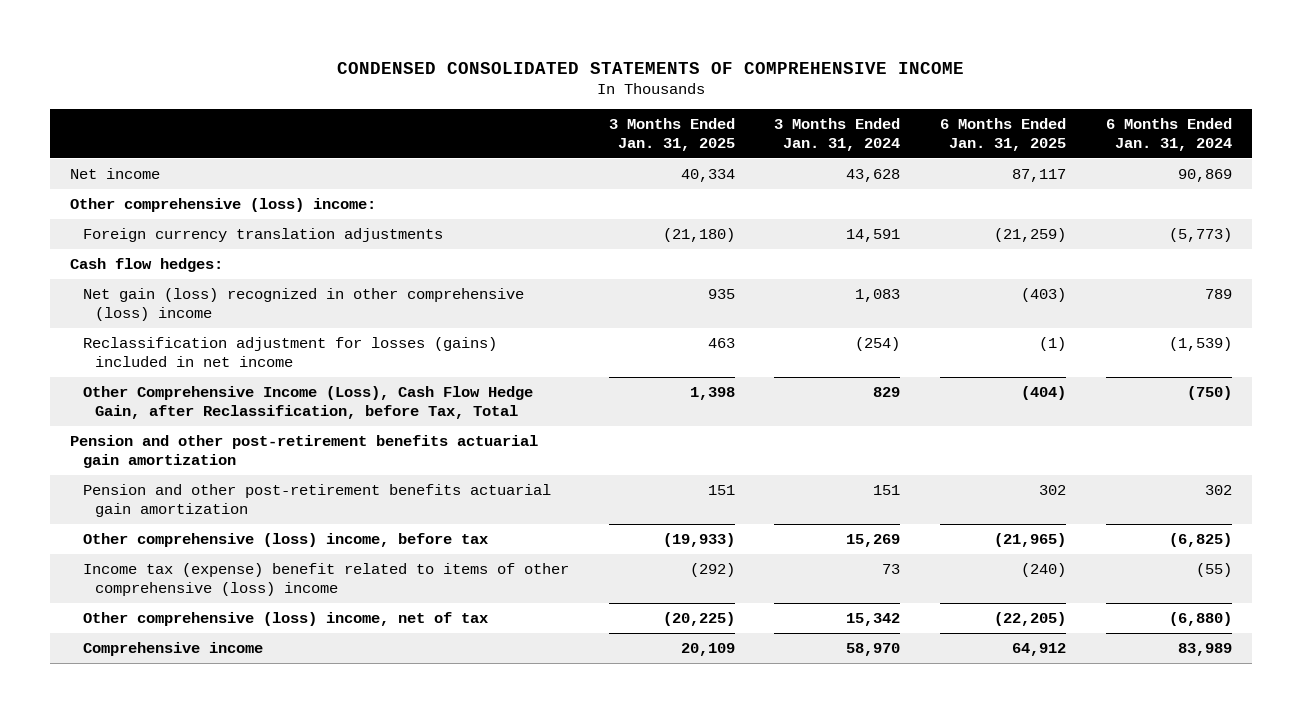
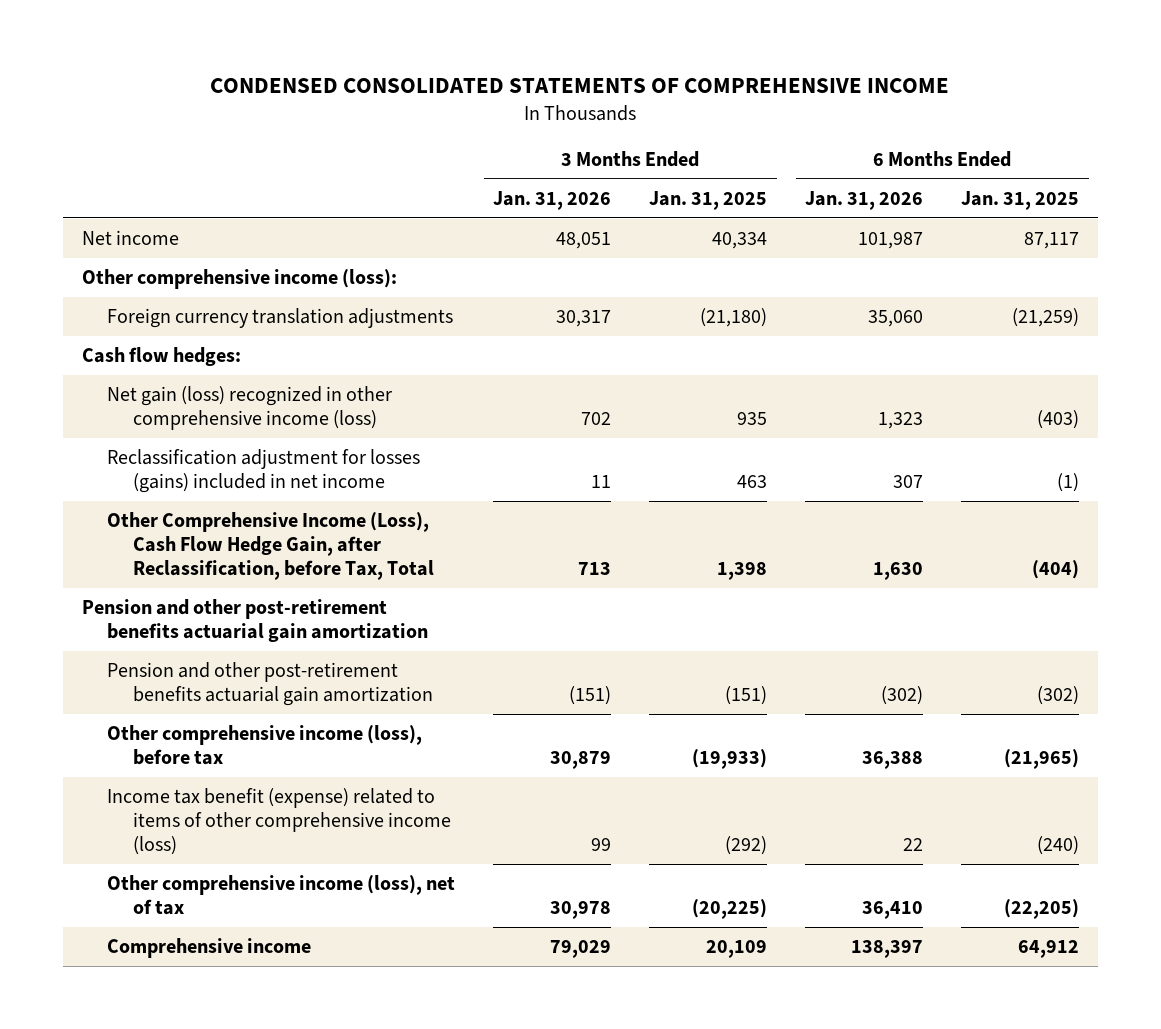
- | 3 Months Ended Jan. 31, 2025 | 3 Months Ended Jan. 31, 2024 | 6 Months Ended Jan. 31, 2025 | 6 Months Ended Jan. 31, 2024
+ | 3 Months Ended Jan. 31, 2026 | 3 Months Ended Jan. 31, 2025 | 6 Months Ended Jan. 31, 2026 | 6 Months Ended Jan. 31, 2025
- Other comprehensive (loss) income:
+ Other comprehensive income (loss):
- Net gain (loss) recognized in other comprehensive (loss) income | 935 | 1,083 | (403) | 789
+ Net gain (loss) recognized in other comprehensive income (loss) | 702 | 935 | 1,323 | (403)
- Pension and other post-retirement benefits actuarial gain amortization | 151 | 151 | 302 | 302
- Other comprehensive (loss) income, before tax | (19,933) | 15,269 | (21,965) | (6,825)
- Income tax (expense) benefit related to items of other comprehensive (loss) income | (292) | 73 | (240) | (55)
- Other comprehensive (loss) income, net of tax | (20,225) | 15,342 | (22,205) | (6,880)
+ Pension and other post-retirement benefits actuarial gain amortization | (151) | (151) | (302) | (302)
+ Other comprehensive income (loss), before tax | 30,879 | (19,933) | 36,388 | (21,965)
+ Income tax benefit (expense) related to items of other comprehensive income (loss) | 99 | (292) | 22 | (240)
+ Other comprehensive income (loss), net of tax | 30,978 | (20,225) | 36,410 | (22,205)

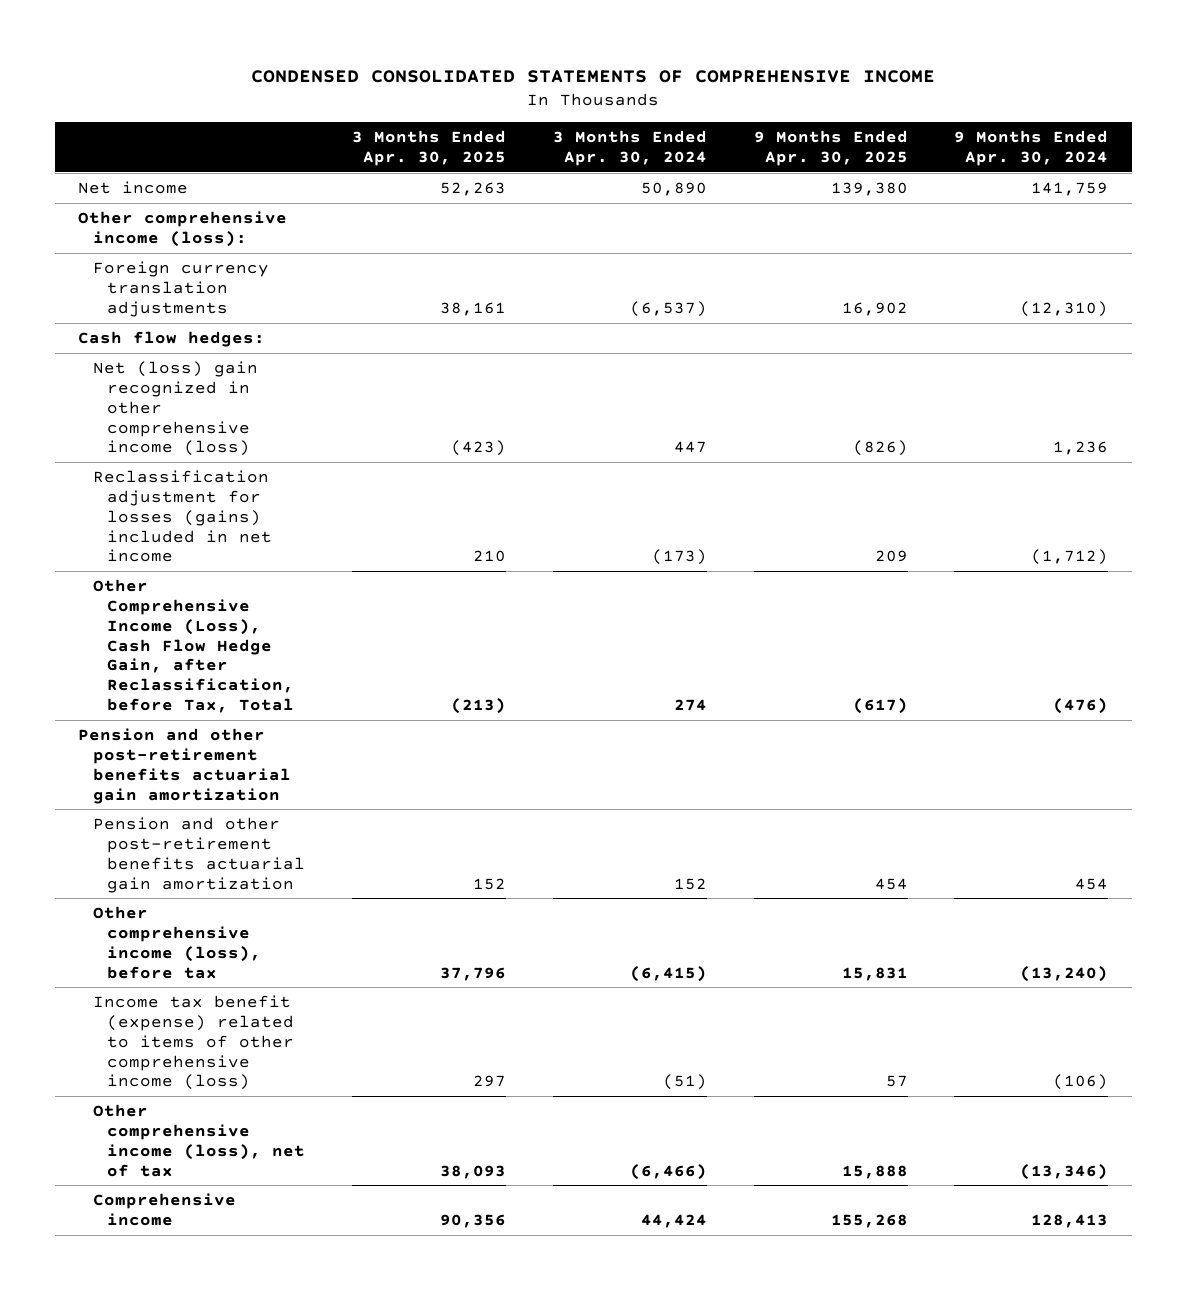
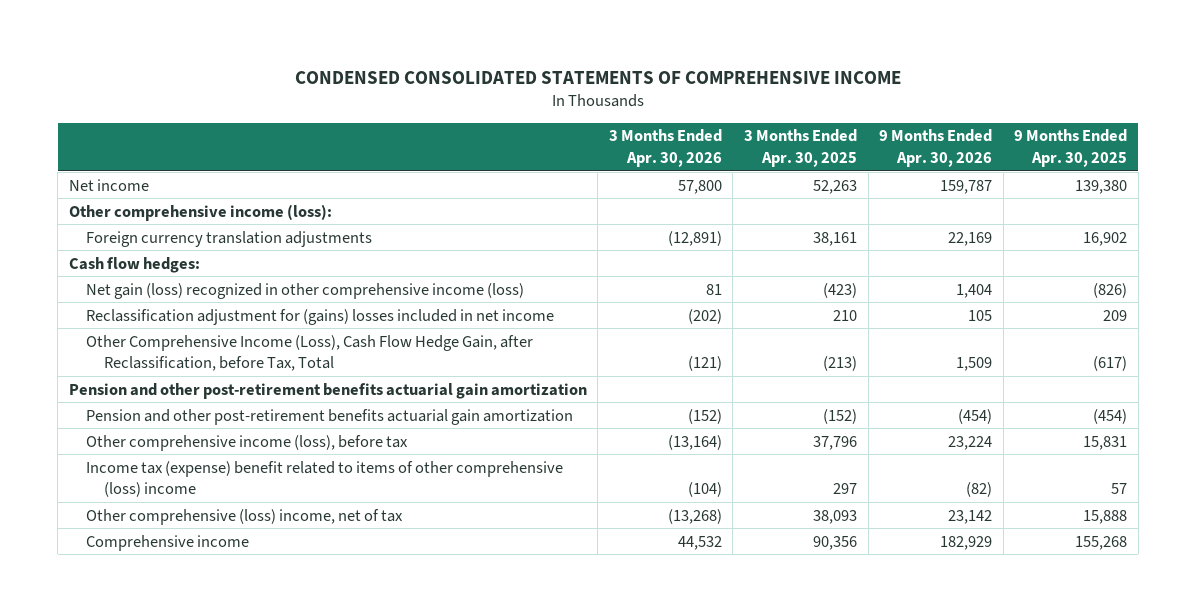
- | 3 Months Ended Apr. 30, 2025 | 3 Months Ended Apr. 30, 2024 | 9 Months Ended Apr. 30, 2025 | 9 Months Ended Apr. 30, 2024
+ | 3 Months Ended Apr. 30, 2026 | 3 Months Ended Apr. 30, 2025 | 9 Months Ended Apr. 30, 2026 | 9 Months Ended Apr. 30, 2025
- Net (loss) gain recognized in other comprehensive income (loss) | (423) | 447 | (826) | 1,236
- Reclassification adjustment for losses (gains) included in net income | 210 | (173) | 209 | (1,712)
+ Net gain (loss) recognized in other comprehensive income (loss) | 81 | (423) | 1,404 | (826)
+ Reclassification adjustment for (gains) losses included in net income | (202) | 210 | 105 | 209
- Pension and other post-retirement benefits actuarial gain amortization | 152 | 152 | 454 | 454
+ Pension and other post-retirement benefits actuarial gain amortization | (152) | (152) | (454) | (454)
- Income tax benefit (expense) related to items of other comprehensive income (loss) | 297 | (51) | 57 | (106)
- Other comprehensive income (loss), net of tax | 38,093 | (6,466) | 15,888 | (13,346)
+ Income tax (expense) benefit related to items of other comprehensive (loss) income | (104) | 297 | (82) | 57
+ Other comprehensive (loss) income, net of tax | (13,268) | 38,093 | 23,142 | 15,888

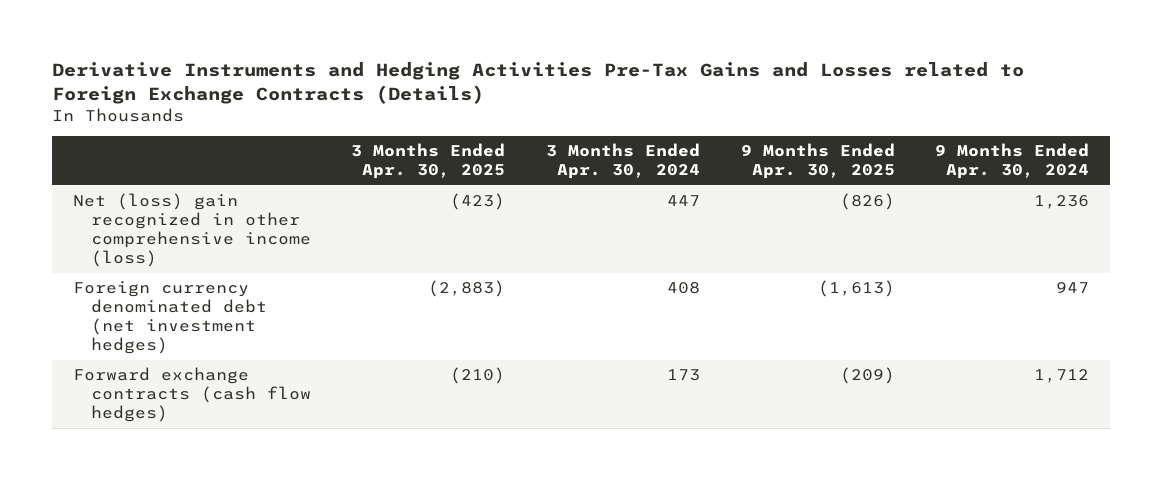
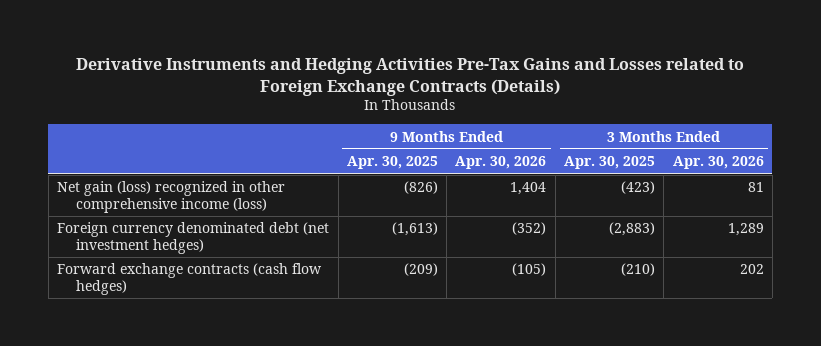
- | 3 Months Ended Apr. 30, 2025 | 3 Months Ended Apr. 30, 2024 | 9 Months Ended Apr. 30, 2025 | 9 Months Ended Apr. 30, 2024
+ | 9 Months Ended Apr. 30, 2025 | 9 Months Ended Apr. 30, 2026 | 3 Months Ended Apr. 30, 2025 | 3 Months Ended Apr. 30, 2026
- Net (loss) gain recognized in other comprehensive income (loss) | (423) | 447 | (826) | 1,236
+ Net gain (loss) recognized in other comprehensive income (loss) | (826) | 1,404 | (423) | 81

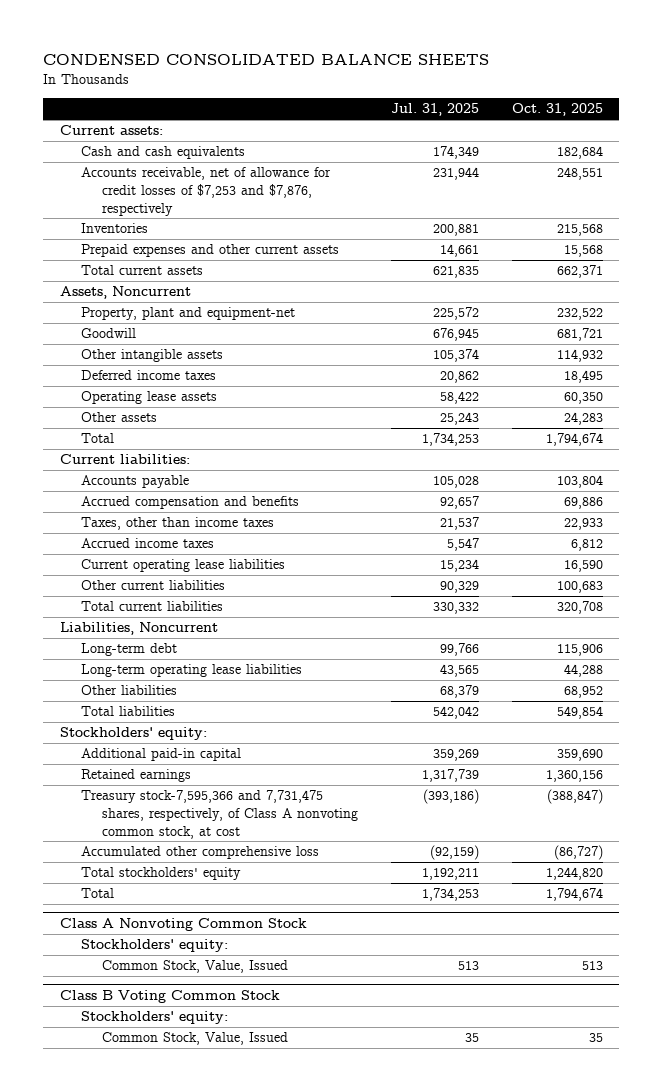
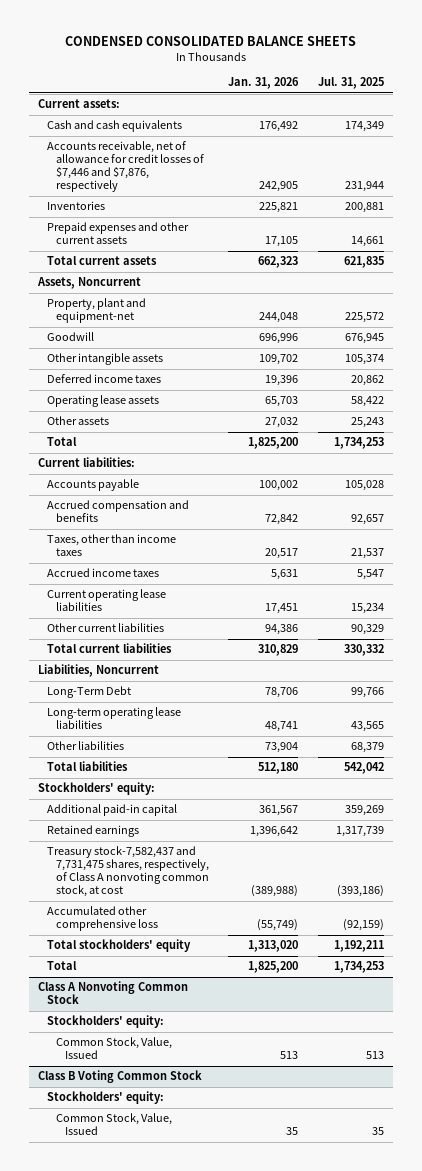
- | Jul. 31, 2025 | Oct. 31, 2025
+ | Jan. 31, 2026 | Jul. 31, 2025
- Accounts receivable, net of allowance for credit losses of $7,253 and $7,876, respectively | 231,944 | 248,551
+ Accounts receivable, net of allowance for credit losses of $7,446 and $7,876, respectively | 242,905 | 231,944
- Long-term debt | 99,766 | 115,906
+ Long-Term Debt | 78,706 | 99,766
- Treasury stock-7,595,366 and 7,731,475 shares, respectively, of Class A nonvoting common stock, at cost | (393,186) | (388,847)
+ Treasury stock-7,582,437 and 7,731,475 shares, respectively, of Class A nonvoting common stock, at cost | (389,988) | (393,186)

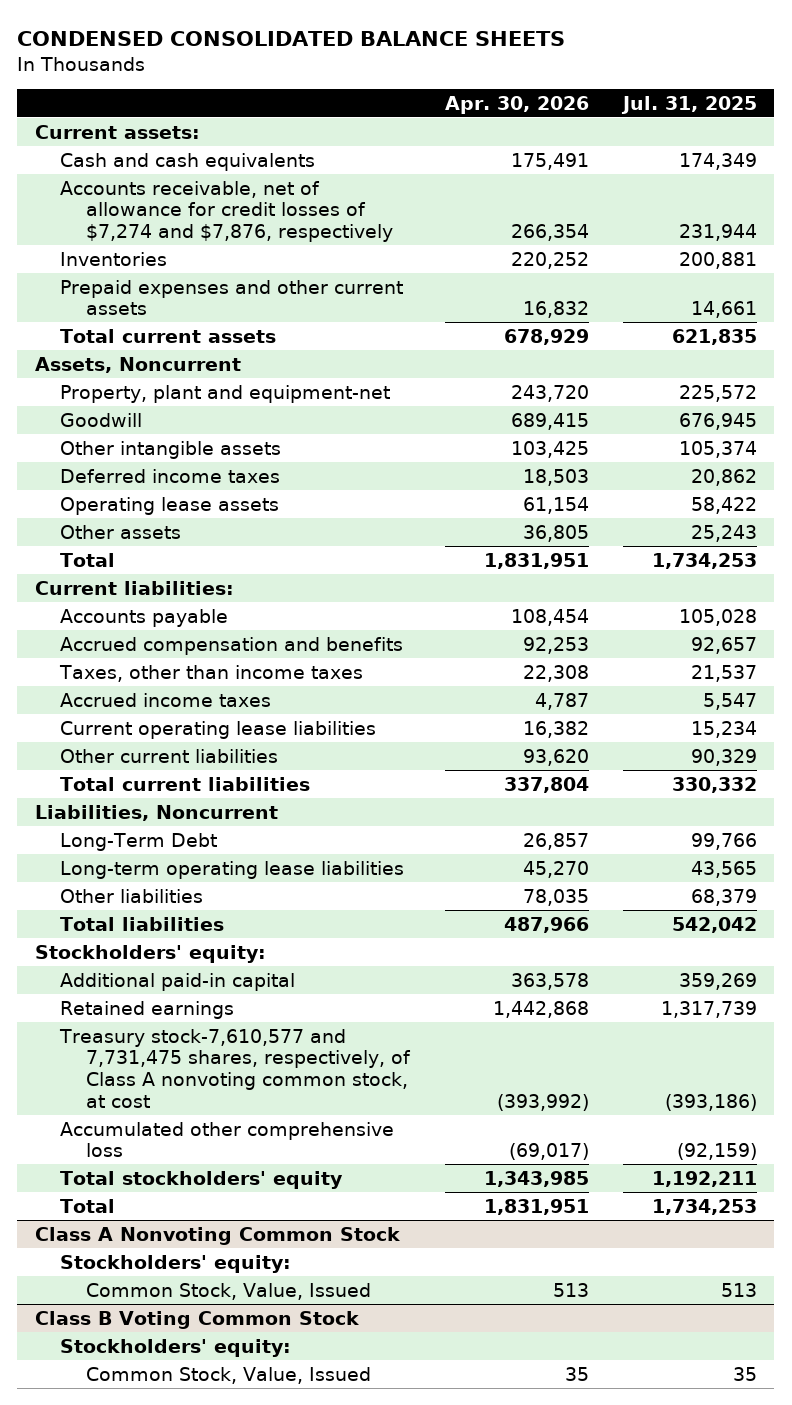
- | Jan. 31, 2026 | Jul. 31, 2025
+ | Apr. 30, 2026 | Jul. 31, 2025
- Accounts receivable, net of allowance for credit losses of $7,446 and $7,876, respectively | 242,905 | 231,944
+ Accounts receivable, net of allowance for credit losses of $7,274 and $7,876, respectively | 266,354 | 231,944
- Treasury stock-7,582,437 and 7,731,475 shares, respectively, of Class A nonvoting common stock, at cost | (389,988) | (393,186)
+ Treasury stock-7,610,577 and 7,731,475 shares, respectively, of Class A nonvoting common stock, at cost | (393,992) | (393,186)

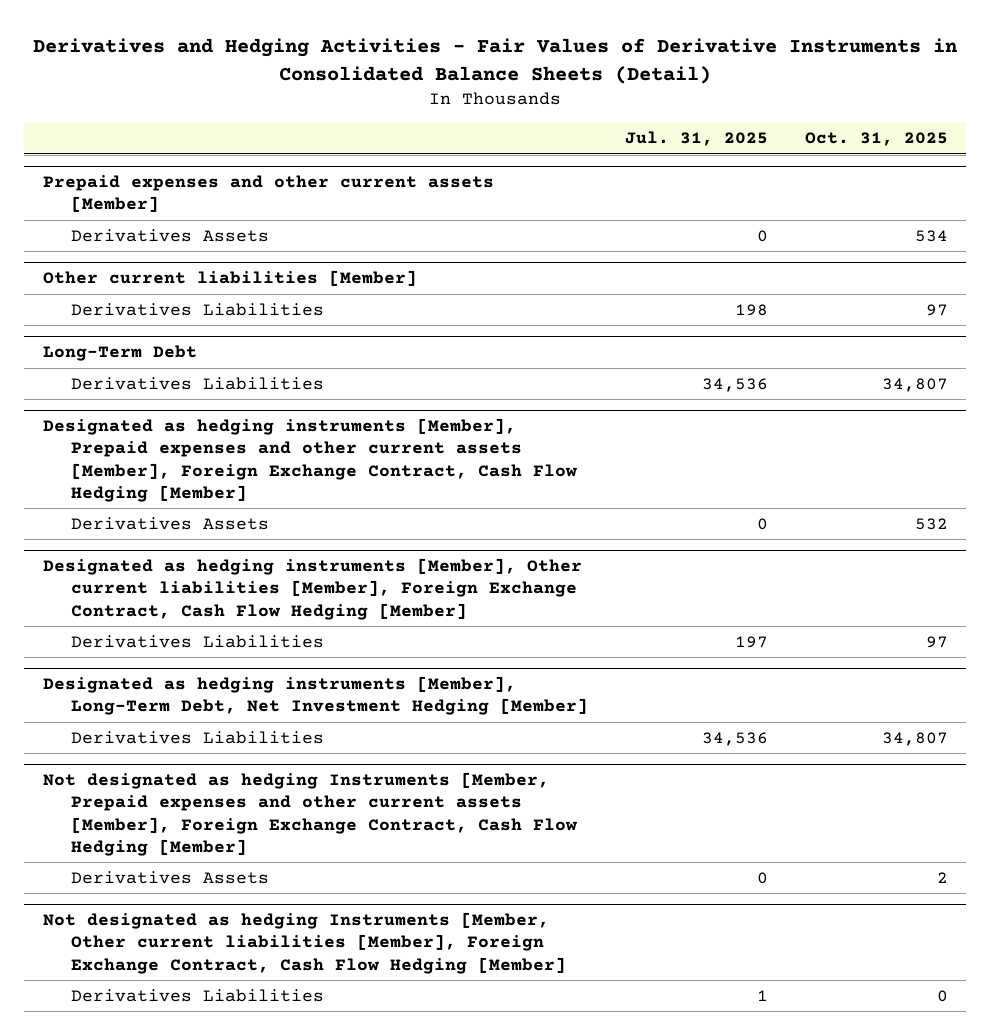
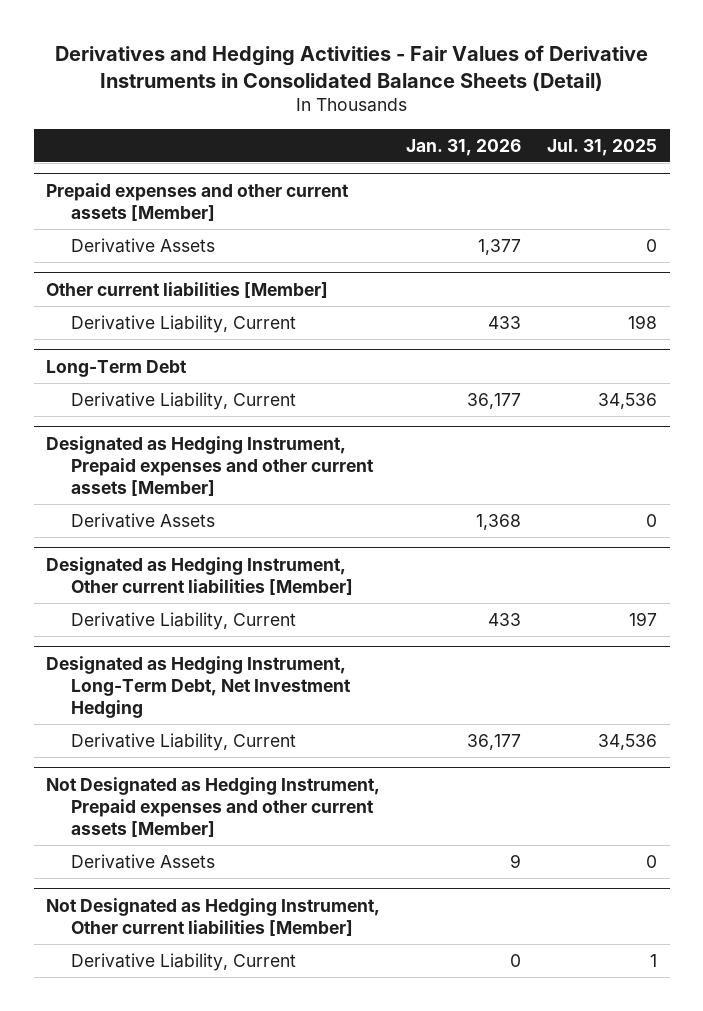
- | Jul. 31, 2025 | Oct. 31, 2025
+ | Jan. 31, 2026 | Jul. 31, 2025
@ Prepaid expenses and other current assets [Member]
- Derivatives Assets | 0 | 534
+ Derivative Assets | 1,377 | 0
@ Other current liabilities [Member]
- Derivatives Liabilities | 198 | 97
+ Derivative Liability, Current | 433 | 198
@ Long-Term Debt
- Derivatives Liabilities | 34,536 | 34,807
- Designated as hedging instruments [Member], Prepaid expenses and other current assets [Member], Foreign Exchange Contract, Cash Flow Hedging [Member]
- Derivatives Assets | 0 | 532
- Designated as hedging instruments [Member], Other current liabilities [Member], Foreign Exchange Contract, Cash Flow Hedging [Member]
- Derivatives Liabilities | 197 | 97
- Designated as hedging instruments [Member], Long-Term Debt, Net Investment Hedging [Member]
- Derivatives Liabilities | 34,536 | 34,807
- Not designated as hedging Instruments [Member, Prepaid expenses and other current assets [Member], Foreign Exchange Contract, Cash Flow Hedging [Member]
- Derivatives Assets | 0 | 2
- Not designated as hedging Instruments [Member, Other current liabilities [Member], Foreign Exchange Contract, Cash Flow Hedging [Member]
- Derivatives Liabilities | 1 | 0
@ Long-Term Debt
+ Derivative Liability, Current | 36,177 | 34,536
+ Designated as Hedging Instrument, Prepaid expenses and other current assets [Member]
+ Derivative Assets | 1,368 | 0
+ Designated as Hedging Instrument, Other current liabilities [Member]
+ Derivative Liability, Current | 433 | 197
+ Designated as Hedging Instrument, Long-Term Debt, Net Investment Hedging
+ Derivative Liability, Current | 36,177 | 34,536
+ Not Designated as Hedging Instrument, Prepaid expenses and other current assets [Member]
+ Derivative Assets | 9 | 0
+ Not Designated as Hedging Instrument, Other current liabilities [Member]
+ Derivative Liability, Current | 0 | 1

